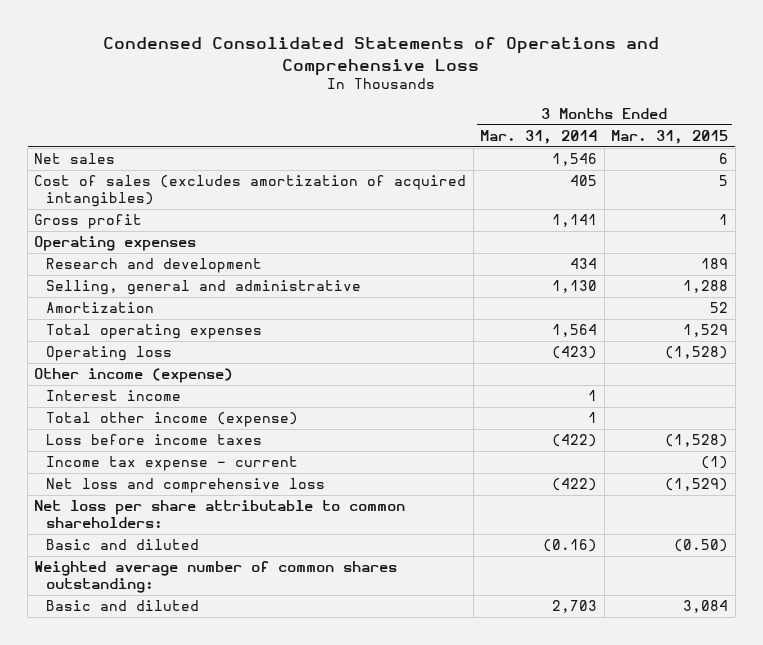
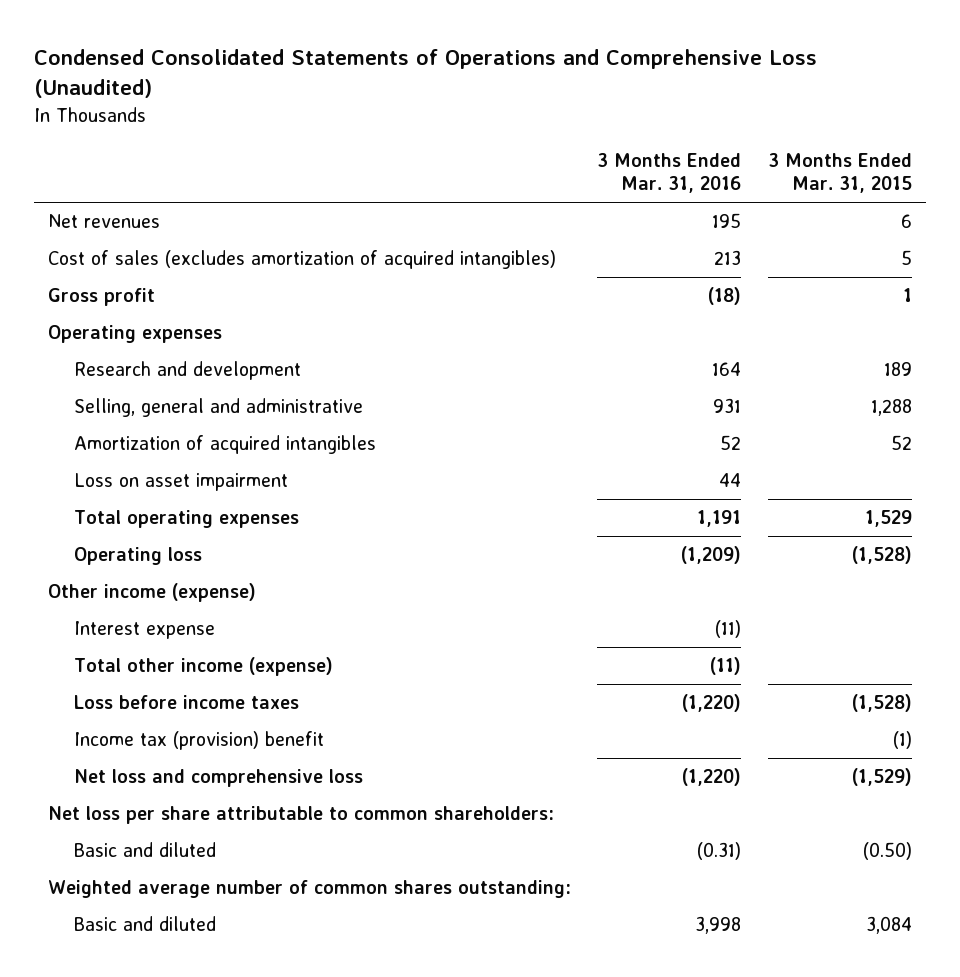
- Condensed Consolidated Statements of Operations and Comprehensive Loss
+ Condensed Consolidated Statements of Operations and Comprehensive Loss (Unaudited)
- | 3 Months Ended Mar. 31, 2014 | 3 Months Ended Mar. 31, 2015
+ | 3 Months Ended Mar. 31, 2016 | 3 Months Ended Mar. 31, 2015
- Net sales | 1,546 | 6
+ Net revenues | 195 | 6
- Amortization | | 52
+ Amortization of acquired intangibles | 52 | 52
+ Loss on asset impairment | 44 |
- Interest income | 1 |
+ Interest expense | (11) |
- Income tax expense - current | | (1)
+ Income tax (provision) benefit | | (1)

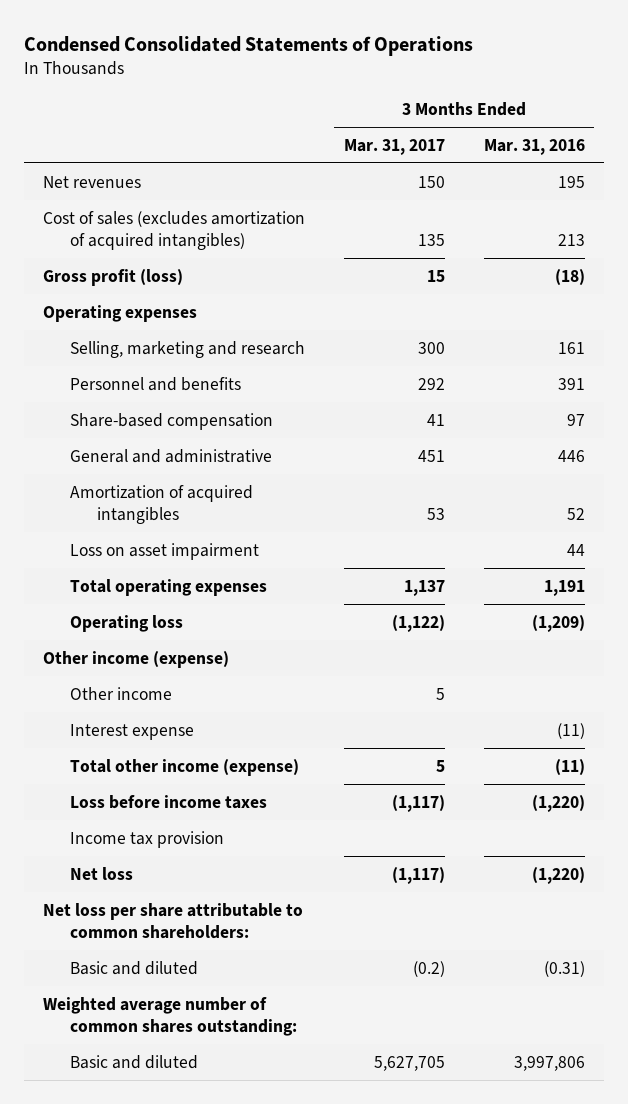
- Condensed Consolidated Statements of Operations and Comprehensive Loss (Unaudited)
+ Condensed Consolidated Statements of Operations
- | 3 Months Ended Mar. 31, 2016 | 3 Months Ended Mar. 31, 2015
+ | 3 Months Ended Mar. 31, 2017 | 3 Months Ended Mar. 31, 2016
- Gross profit | (18) | 1
+ Gross profit (loss) | 15 | (18)
- Research and development | 164 | 189
- Selling, general and administrative | 931 | 1,288
+ Selling, marketing and research | 300 | 161
+ Personnel and benefits | 292 | 391
+ Share-based compensation | 41 | 97
+ General and administrative | 451 | 446
+ Other income | 5 |
- Income tax (provision) benefit | | (1)
- Net loss and comprehensive loss | (1,220) | (1,529)
+ Income tax provision
+ Net loss | (1,117) | (1,220)
- Basic and diluted | 3,998 | 3,084
+ Basic and diluted | 5,627,705 | 3,997,806

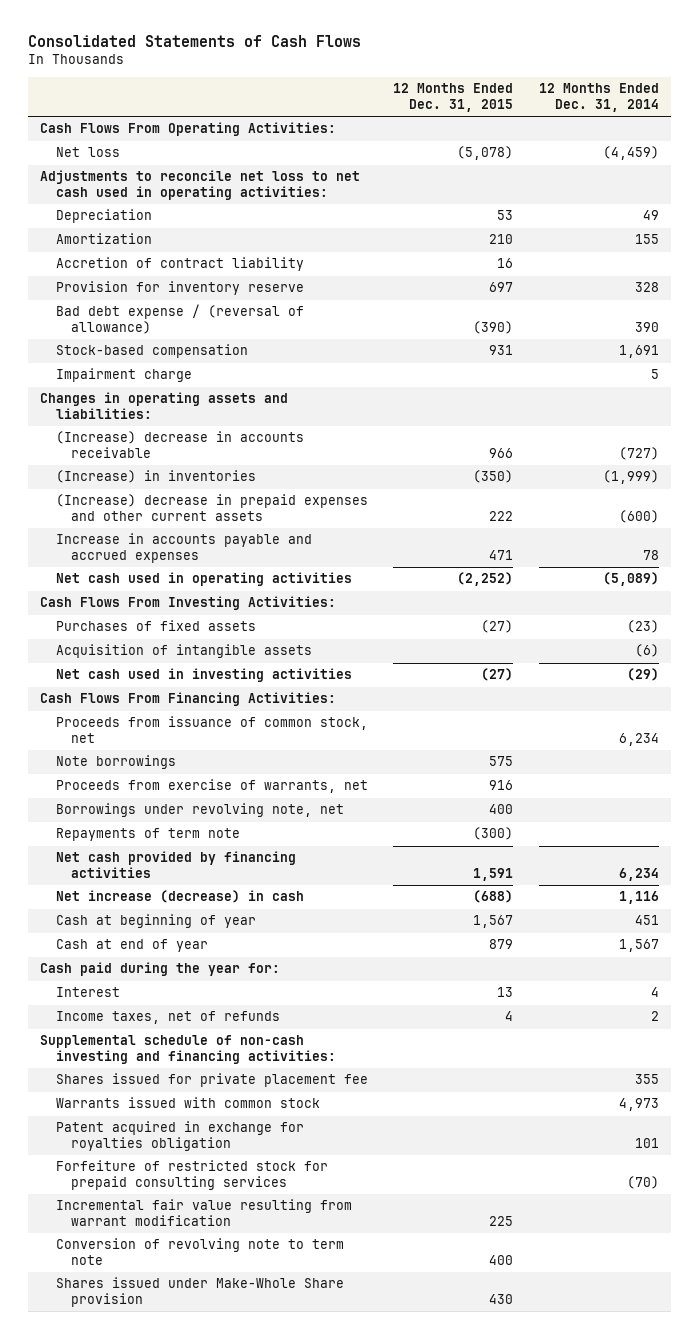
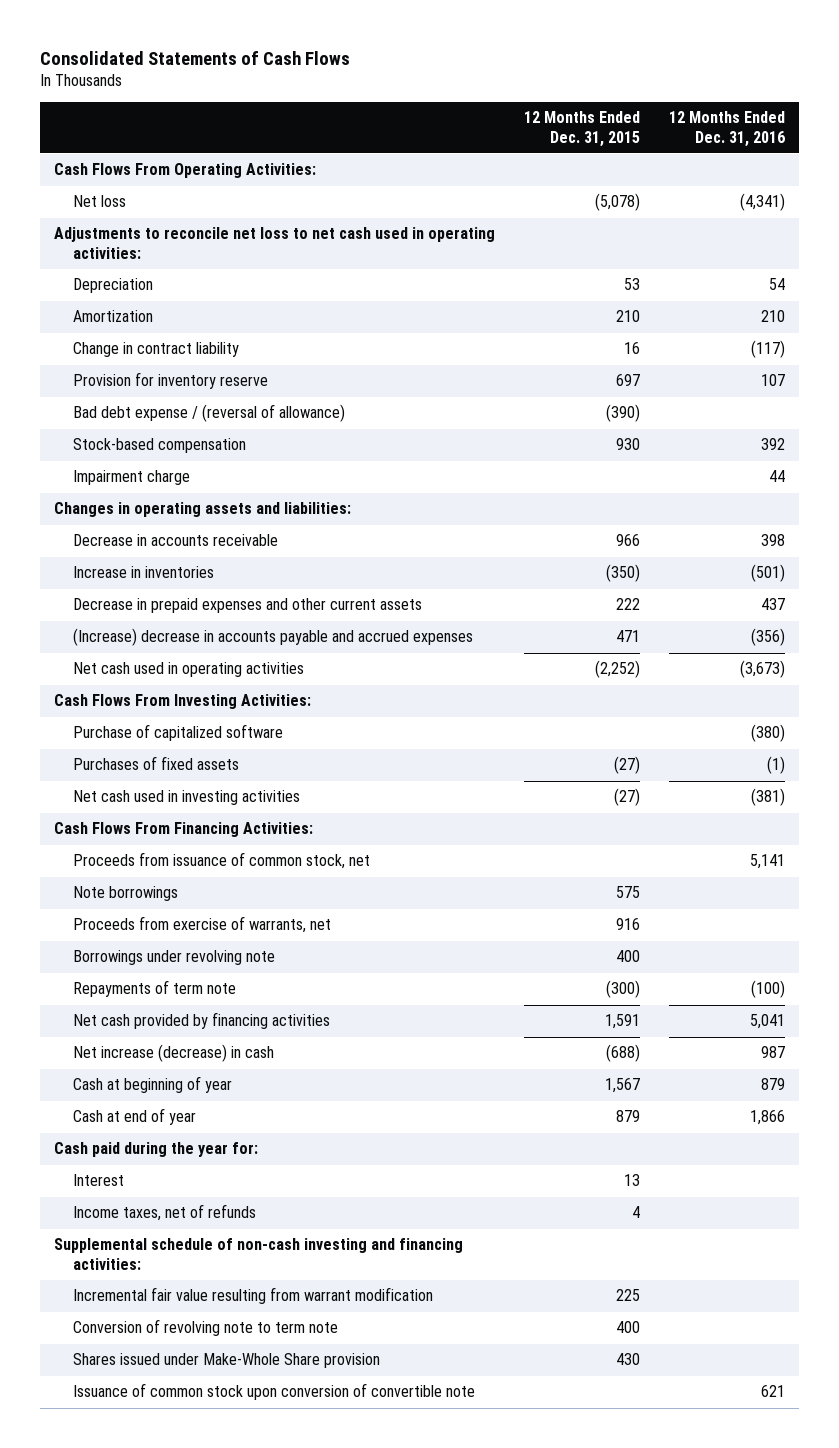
- | 12 Months Ended Dec. 31, 2015 | 12 Months Ended Dec. 31, 2014
+ | 12 Months Ended Dec. 31, 2015 | 12 Months Ended Dec. 31, 2016
- Accretion of contract liability | 16 |
+ Change in contract liability | 16 | (117)
- Stock-based compensation | 931 | 1,691
+ Stock-based compensation | 930 | 392
- (Increase) decrease in accounts receivable | 966 | (727)
- (Increase) in inventories | (350) | (1,999)
- (Increase) decrease in prepaid expenses and other current assets | 222 | (600)
- Increase in accounts payable and accrued expenses | 471 | 78
+ Decrease in accounts receivable | 966 | 398
+ Increase in inventories | (350) | (501)
+ Decrease in prepaid expenses and other current assets | 222 | 437
+ (Increase) decrease in accounts payable and accrued expenses | 471 | (356)
+ Purchase of capitalized software | | (380)
- Acquisition of intangible assets | | (6)
- Borrowings under revolving note, net | 400 |
+ Borrowings under revolving note | 400 |
- Shares issued for private placement fee | | 355
- Warrants issued with common stock | | 4,973
- Patent acquired in exchange for royalties obligation | | 101
- Forfeiture of restricted stock for prepaid consulting services | | (70)
+ Issuance of common stock upon conversion of convertible note | | 621

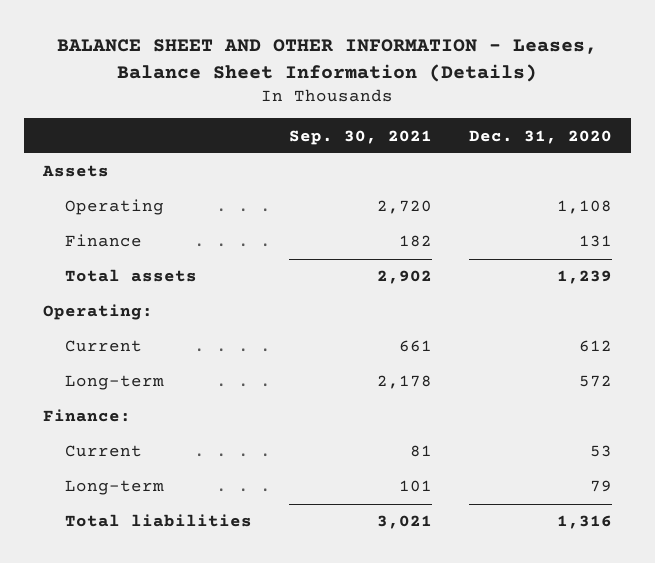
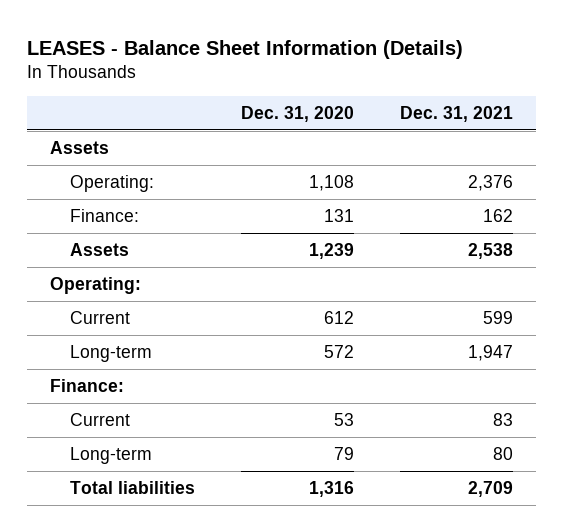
- BALANCE SHEET AND OTHER INFORMATION - Leases, Balance Sheet Information (Details)
+ LEASES - Balance Sheet Information (Details)
- | Sep. 30, 2021 | Dec. 31, 2020
+ | Dec. 31, 2020 | Dec. 31, 2021
- Operating | 2,720 | 1,108
- Finance | 182 | 131
- Total assets | 2,902 | 1,239
+ Operating: | 1,108 | 2,376
+ Finance: | 131 | 162
+ Assets | 1,239 | 2,538

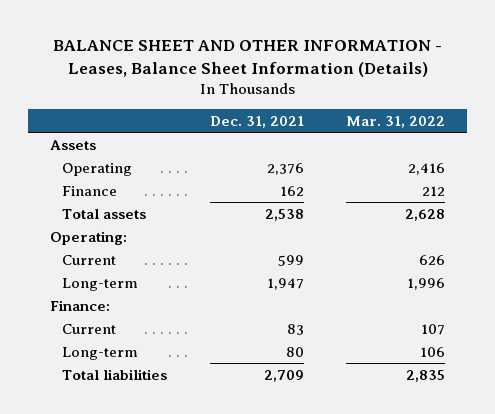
- LEASES - Balance Sheet Information (Details)
+ BALANCE SHEET AND OTHER INFORMATION - Leases, Balance Sheet Information (Details)
- | Dec. 31, 2020 | Dec. 31, 2021
+ | Dec. 31, 2021 | Mar. 31, 2022
- Operating: | 1,108 | 2,376
- Finance: | 131 | 162
- Assets | 1,239 | 2,538
+ Operating | 2,376 | 2,416
+ Finance | 162 | 212
+ Total assets | 2,538 | 2,628

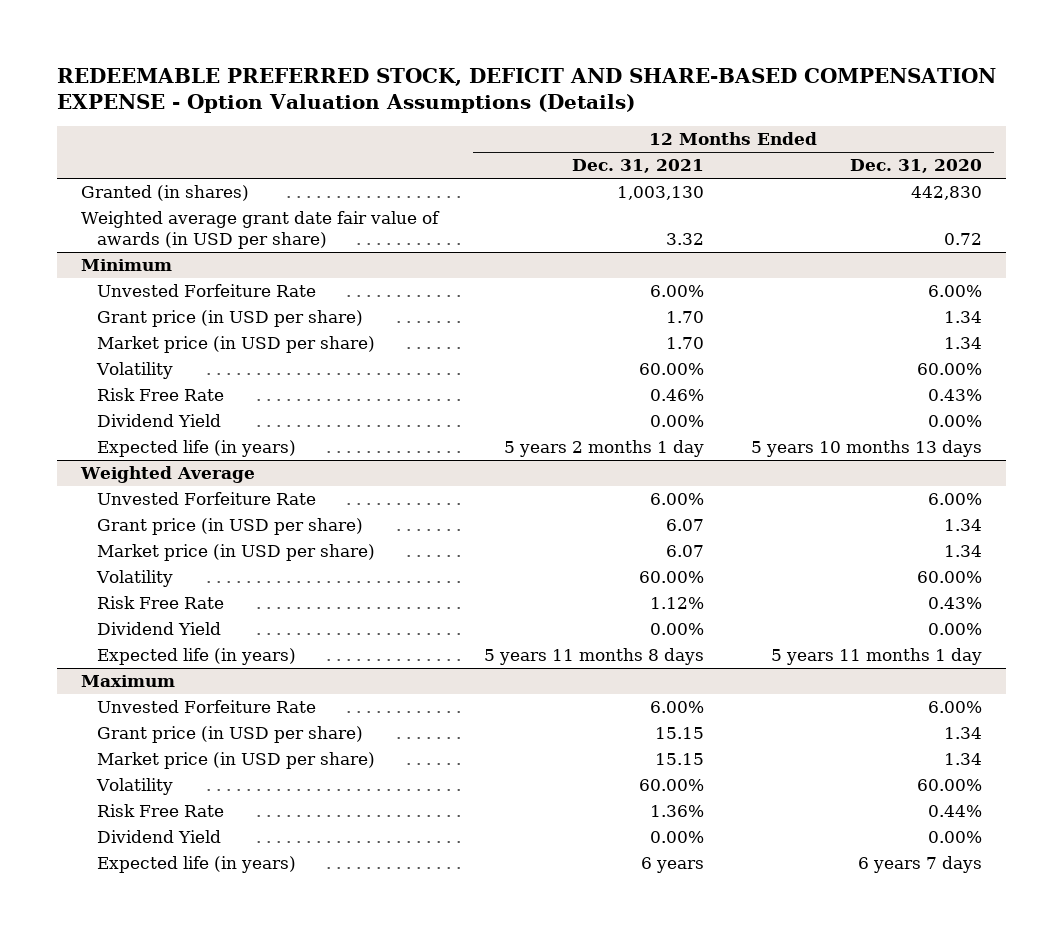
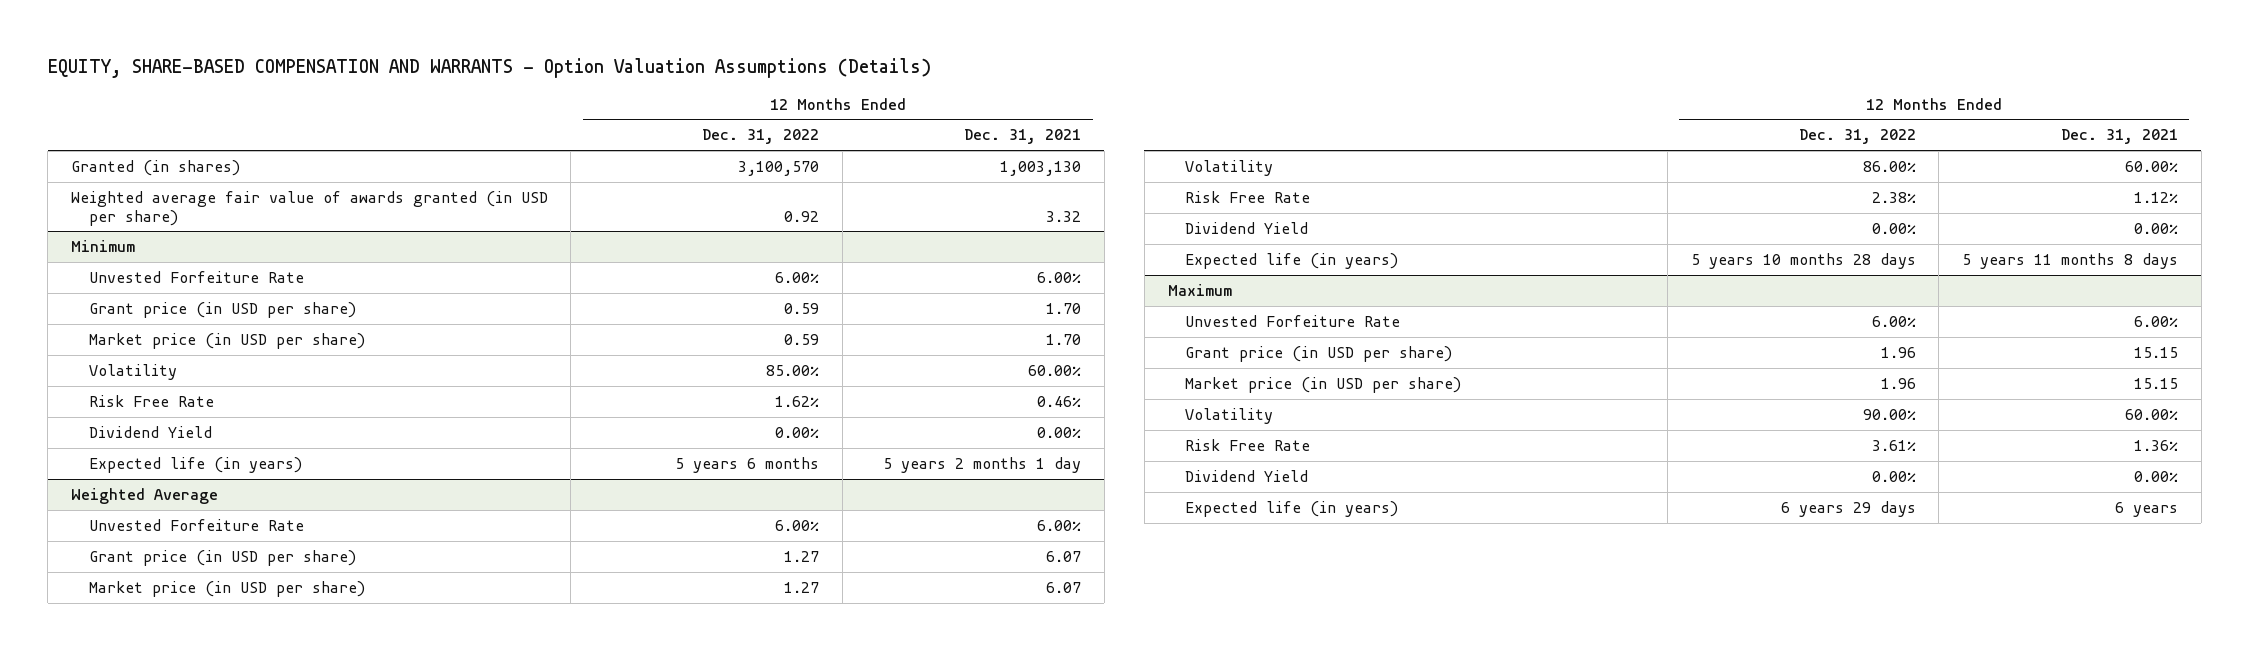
- REDEEMABLE PREFERRED STOCK, DEFICIT AND SHARE-BASED COMPENSATION EXPENSE - Option Valuation Assumptions (Details)
+ EQUITY, SHARE-BASED COMPENSATION AND WARRANTS - Option Valuation Assumptions (Details)
- | 12 Months Ended Dec. 31, 2021 | 12 Months Ended Dec. 31, 2020
+ | 12 Months Ended Dec. 31, 2022 | 12 Months Ended Dec. 31, 2021
- Weighted average grant date fair value of awards (in USD per share) | 3.32 | 0.72
+ Weighted average fair value of awards granted (in USD per share) | 0.92 | 3.32

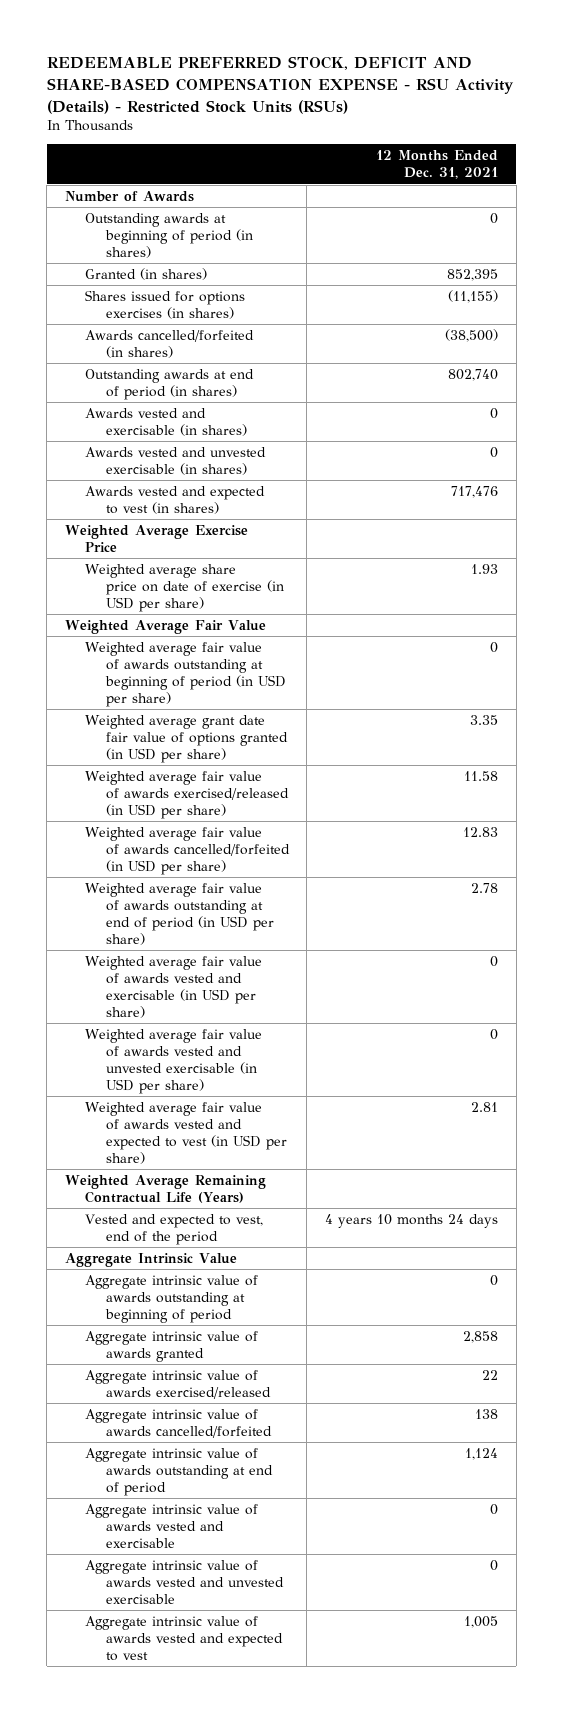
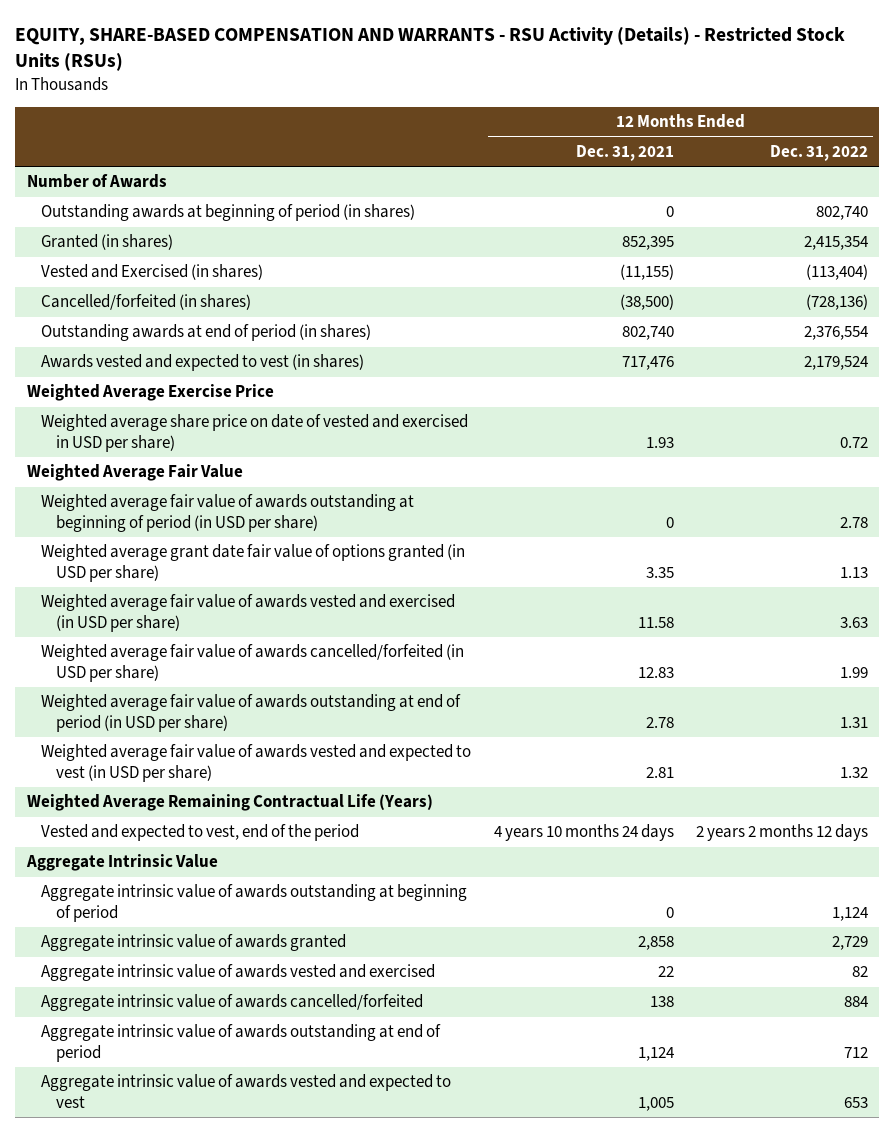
- REDEEMABLE PREFERRED STOCK, DEFICIT AND SHARE-BASED COMPENSATION EXPENSE - RSU Activity (Details) - Restricted Stock Units (RSUs)
+ EQUITY, SHARE-BASED COMPENSATION AND WARRANTS - RSU Activity (Details) - Restricted Stock Units (RSUs)
- | 12 Months Ended Dec. 31, 2021
+ | 12 Months Ended Dec. 31, 2021 | 12 Months Ended Dec. 31, 2022
- Shares issued for options exercises (in shares) | (11,155)
- Awards cancelled/forfeited (in shares) | (38,500)
+ Vested and Exercised (in shares) | (11,155) | (113,404)
+ Cancelled/forfeited (in shares) | (38,500) | (728,136)
- Awards vested and exercisable (in shares) | 0
- Awards vested and unvested exercisable (in shares) | 0
- Weighted average share price on date of exercise (in USD per share) | 1.93
+ Weighted average share price on date of vested and exercised in USD per share) | 1.93 | 0.72
- Weighted average fair value of awards exercised/released (in USD per share) | 11.58
+ Weighted average fair value of awards vested and exercised (in USD per share) | 11.58 | 3.63
- Weighted average fair value of awards vested and exercisable (in USD per share) | 0
- Weighted average fair value of awards vested and unvested exercisable (in USD per share) | 0
- Aggregate intrinsic value of awards exercised/released | 22
+ Aggregate intrinsic value of awards vested and exercised | 22 | 82
- Aggregate intrinsic value of awards vested and exercisable | 0
- Aggregate intrinsic value of awards vested and unvested exercisable | 0

